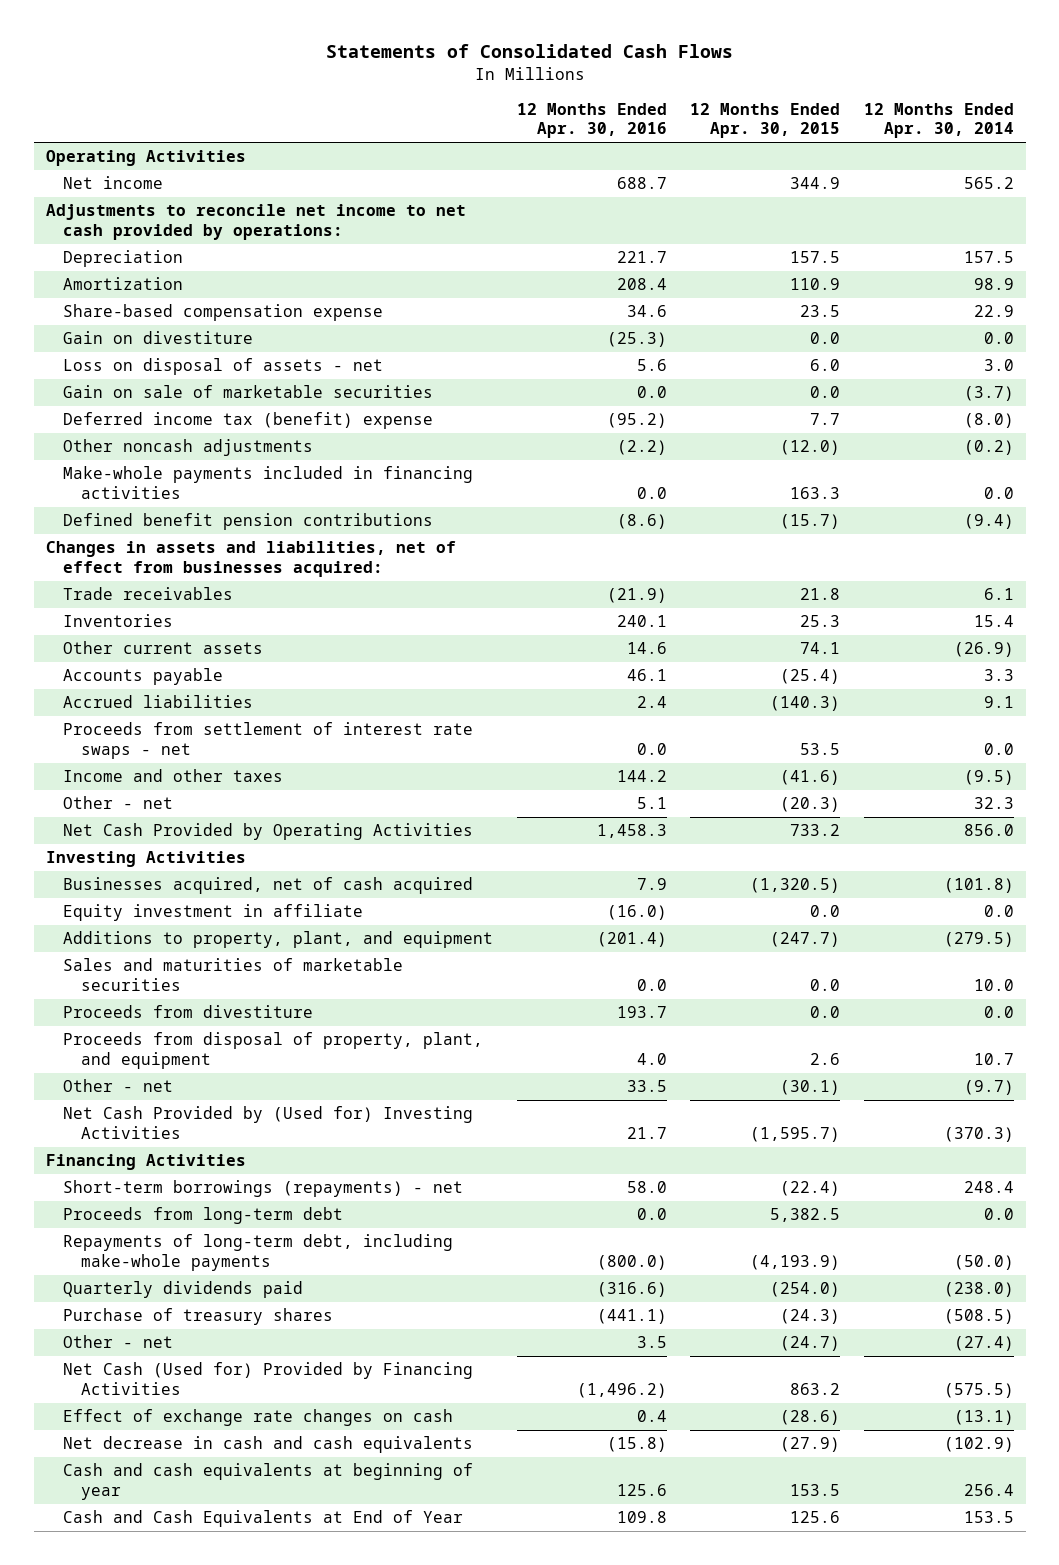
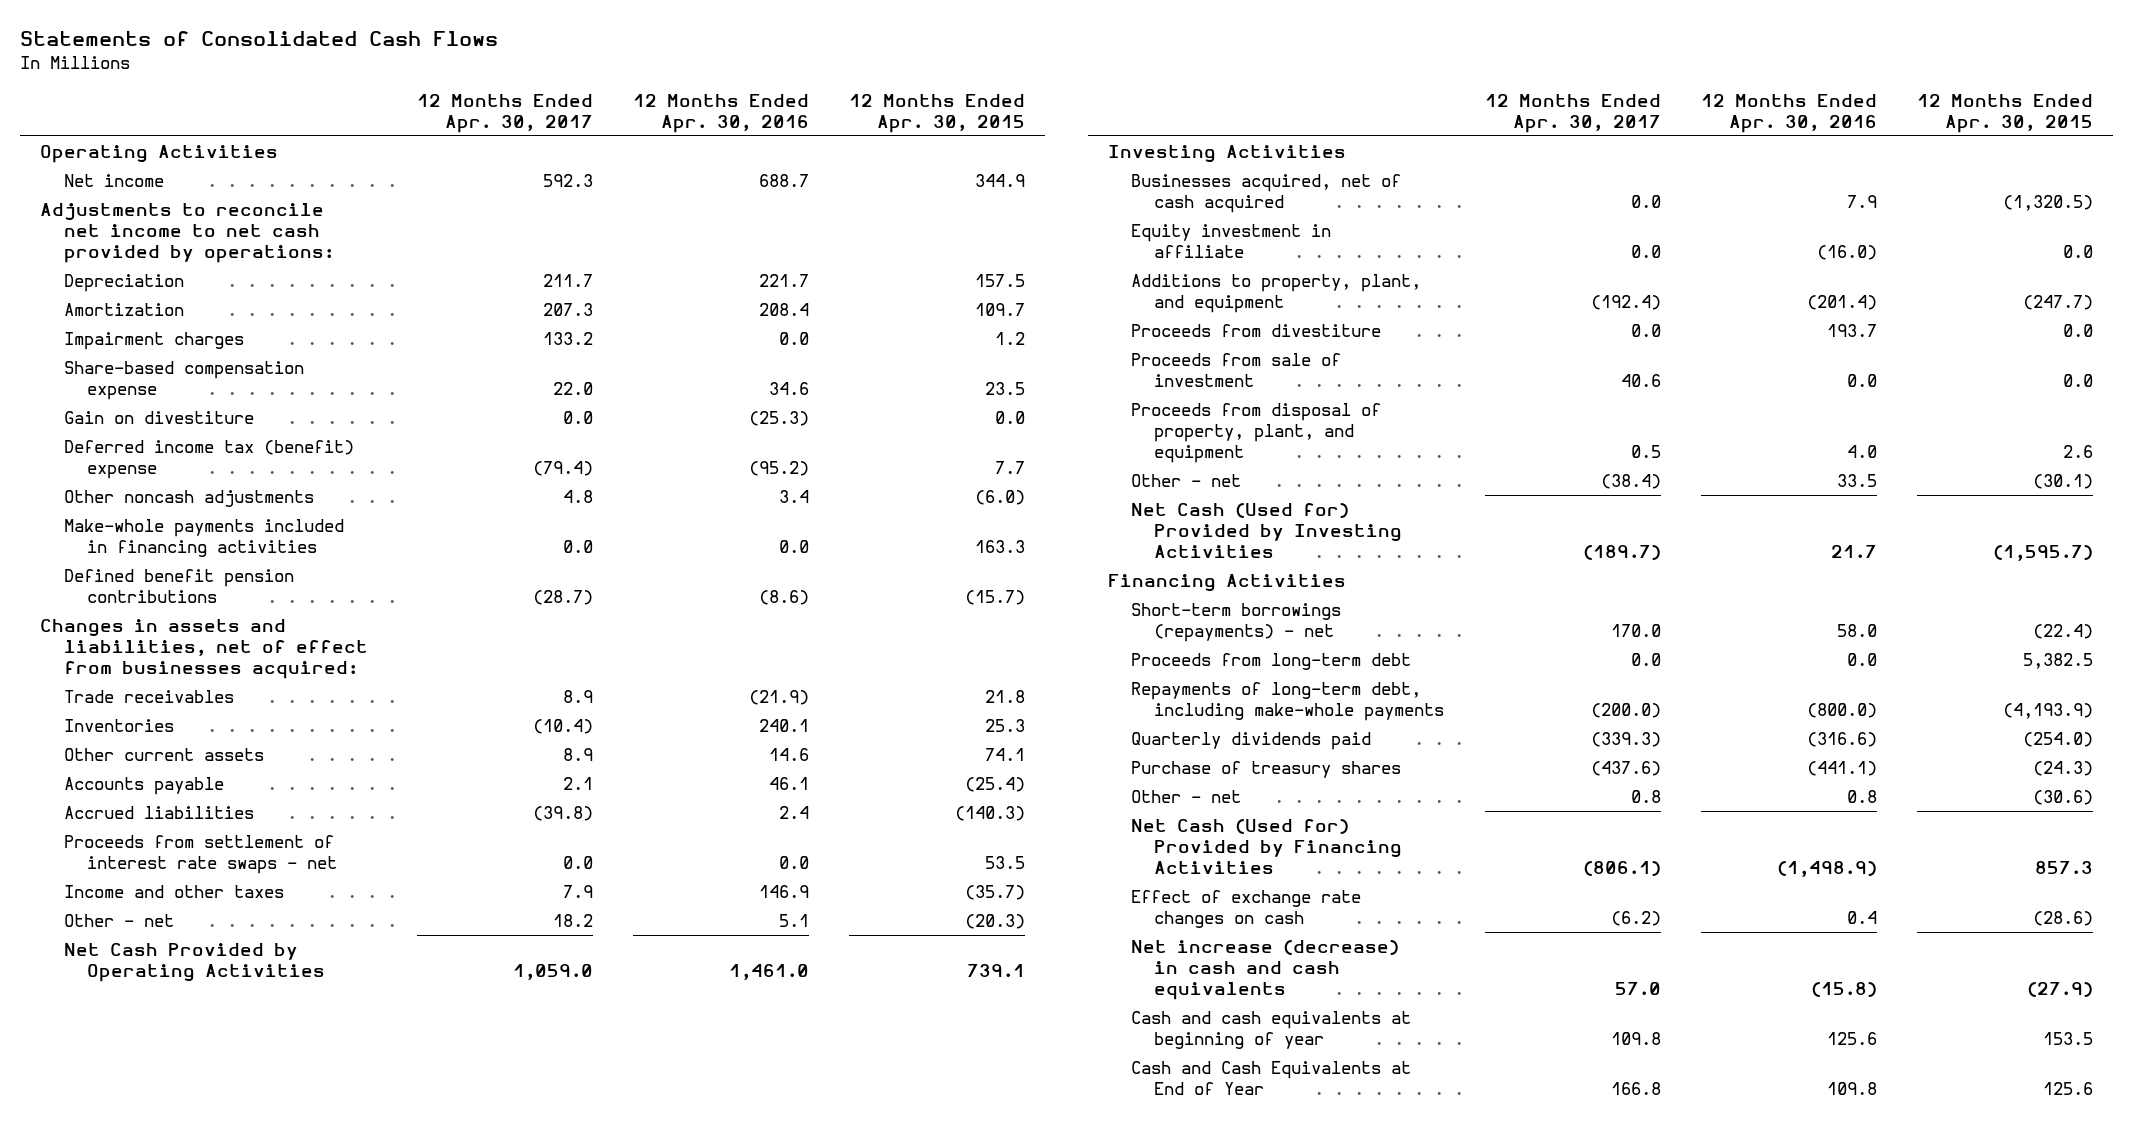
- | 12 Months Ended Apr. 30, 2016 | 12 Months Ended Apr. 30, 2015 | 12 Months Ended Apr. 30, 2014
+ | 12 Months Ended Apr. 30, 2017 | 12 Months Ended Apr. 30, 2016 | 12 Months Ended Apr. 30, 2015
- Amortization | 208.4 | 110.9 | 98.9
+ Amortization | 207.3 | 208.4 | 109.7
+ Impairment charges | 133.2 | 0.0 | 1.2
- Loss on disposal of assets - net | 5.6 | 6.0 | 3.0
- Gain on sale of marketable securities | 0.0 | 0.0 | (3.7)
- Other noncash adjustments | (2.2) | (12.0) | (0.2)
+ Other noncash adjustments | 4.8 | 3.4 | (6.0)
- Income and other taxes | 144.2 | (41.6) | (9.5)
+ Income and other taxes | 7.9 | 146.9 | (35.7)
- Net Cash Provided by Operating Activities | 1,458.3 | 733.2 | 856.0
+ Net Cash Provided by Operating Activities | 1,059.0 | 1,461.0 | 739.1
- Sales and maturities of marketable securities | 0.0 | 0.0 | 10.0
+ Proceeds from sale of investment | 40.6 | 0.0 | 0.0
- Net Cash Provided by (Used for) Investing Activities | 21.7 | (1,595.7) | (370.3)
+ Net Cash (Used for) Provided by Investing Activities | (189.7) | 21.7 | (1,595.7)
- Other - net | 3.5 | (24.7) | (27.4)
- Net Cash (Used for) Provided by Financing Activities | (1,496.2) | 863.2 | (575.5)
+ Other - net | 0.8 | 0.8 | (30.6)
+ Net Cash (Used for) Provided by Financing Activities | (806.1) | (1,498.9) | 857.3
- Net decrease in cash and cash equivalents | (15.8) | (27.9) | (102.9)
+ Net increase (decrease) in cash and cash equivalents | 57.0 | (15.8) | (27.9)

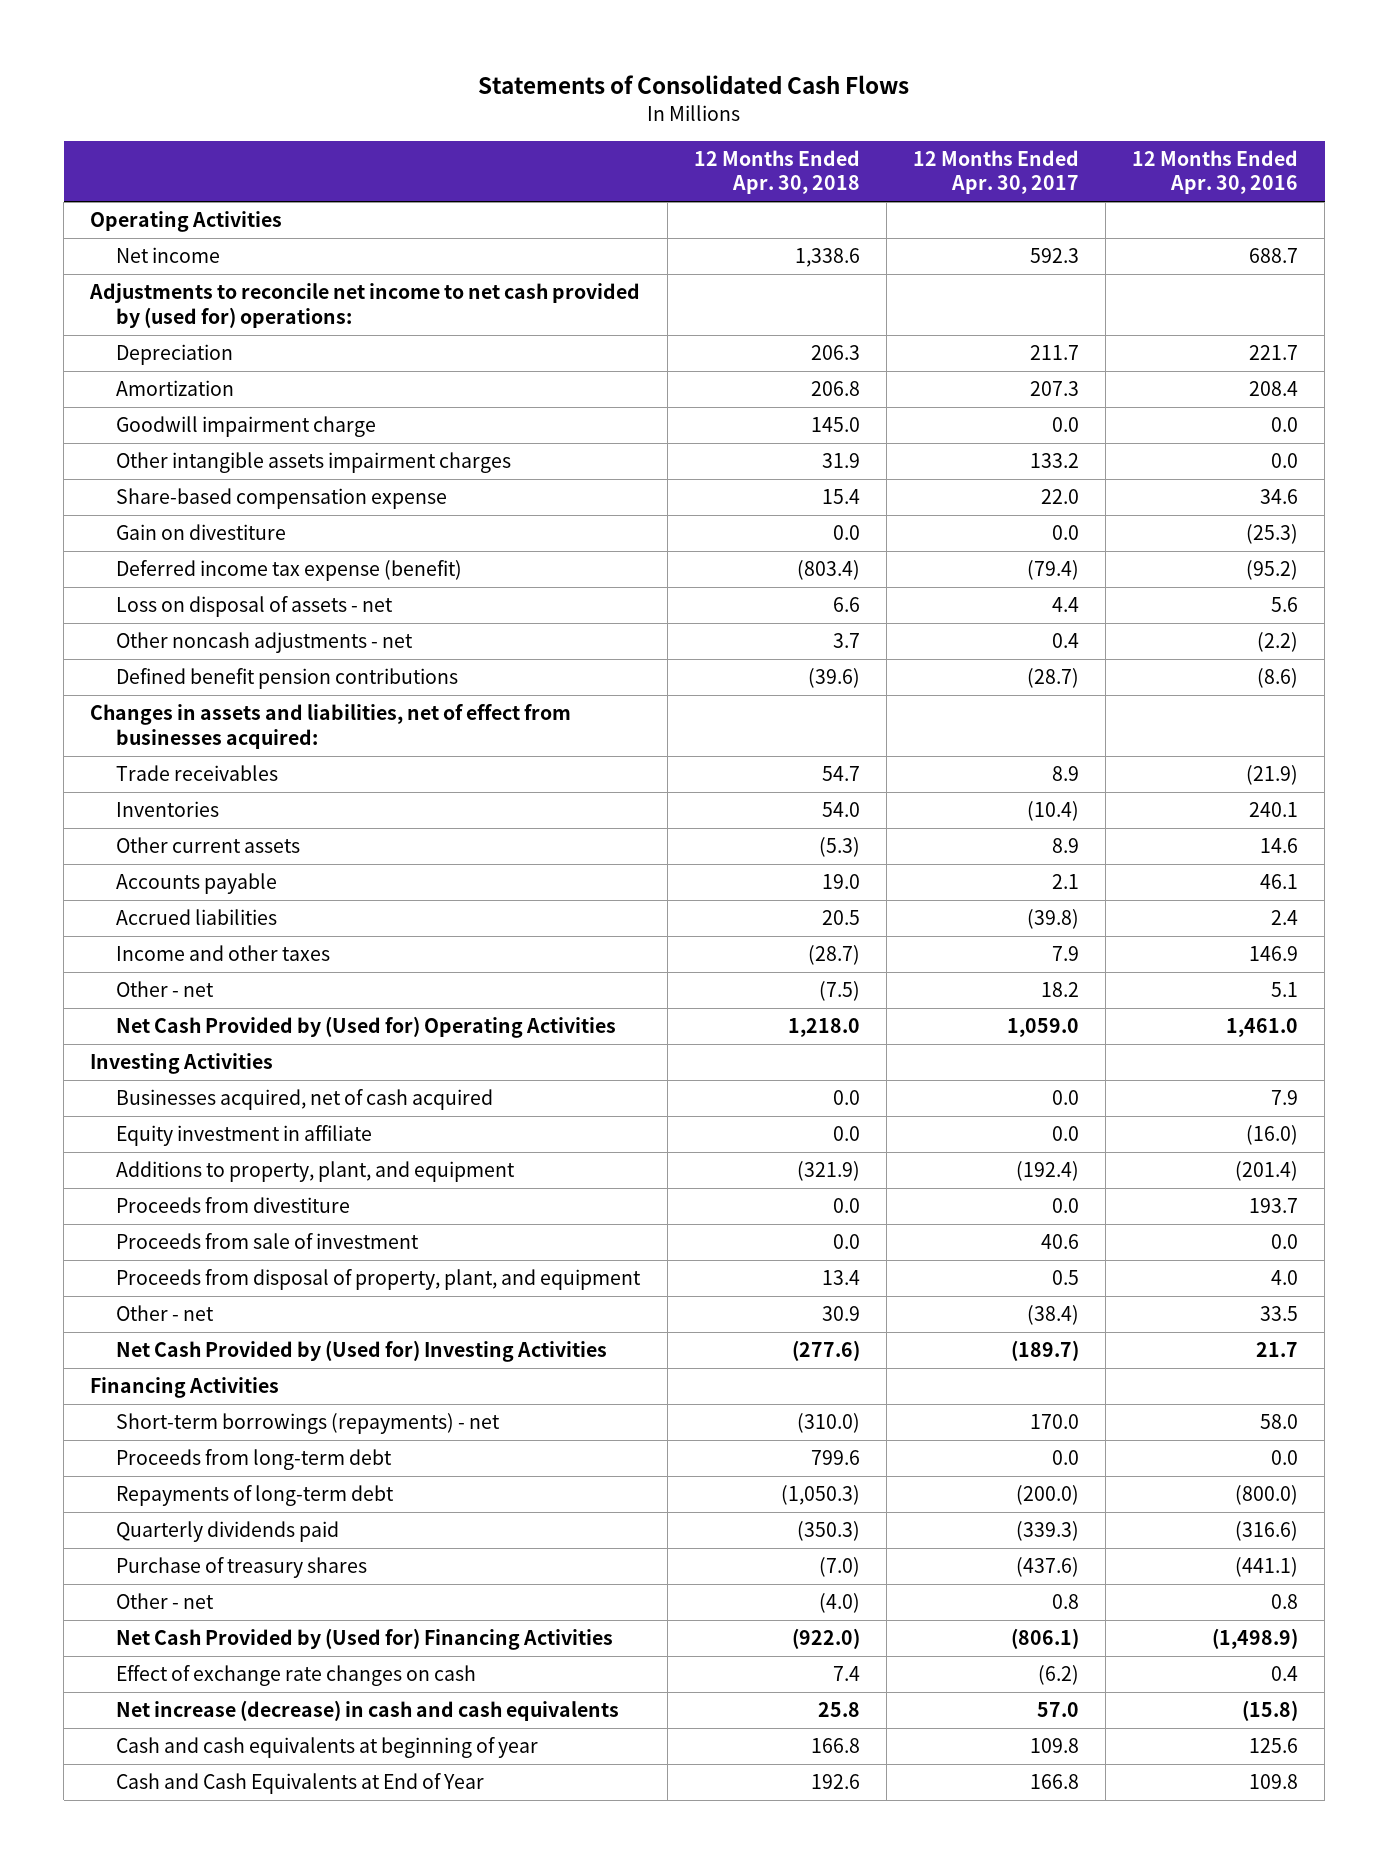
- | 12 Months Ended Apr. 30, 2017 | 12 Months Ended Apr. 30, 2016 | 12 Months Ended Apr. 30, 2015
+ | 12 Months Ended Apr. 30, 2018 | 12 Months Ended Apr. 30, 2017 | 12 Months Ended Apr. 30, 2016
- Adjustments to reconcile net income to net cash provided by operations:
+ Adjustments to reconcile net income to net cash provided by (used for) operations:
- Impairment charges | 133.2 | 0.0 | 1.2
+ Goodwill impairment charge | 145.0 | 0.0 | 0.0
+ Other intangible assets impairment charges | 31.9 | 133.2 | 0.0
- Deferred income tax (benefit) expense | (79.4) | (95.2) | 7.7
- Other noncash adjustments | 4.8 | 3.4 | (6.0)
- Make-whole payments included in financing activities | 0.0 | 0.0 | 163.3
+ Deferred income tax expense (benefit) | (803.4) | (79.4) | (95.2)
+ Loss on disposal of assets - net | 6.6 | 4.4 | 5.6
+ Other noncash adjustments - net | 3.7 | 0.4 | (2.2)
- Proceeds from settlement of interest rate swaps - net | 0.0 | 0.0 | 53.5
- Net Cash Provided by Operating Activities | 1,059.0 | 1,461.0 | 739.1
+ Net Cash Provided by (Used for) Operating Activities | 1,218.0 | 1,059.0 | 1,461.0
- Net Cash (Used for) Provided by Investing Activities | (189.7) | 21.7 | (1,595.7)
+ Net Cash Provided by (Used for) Investing Activities | (277.6) | (189.7) | 21.7
- Repayments of long-term debt, including make-whole payments | (200.0) | (800.0) | (4,193.9)
+ Repayments of long-term debt | (1,050.3) | (200.0) | (800.0)
- Net Cash (Used for) Provided by Financing Activities | (806.1) | (1,498.9) | 857.3
+ Net Cash Provided by (Used for) Financing Activities | (922.0) | (806.1) | (1,498.9)

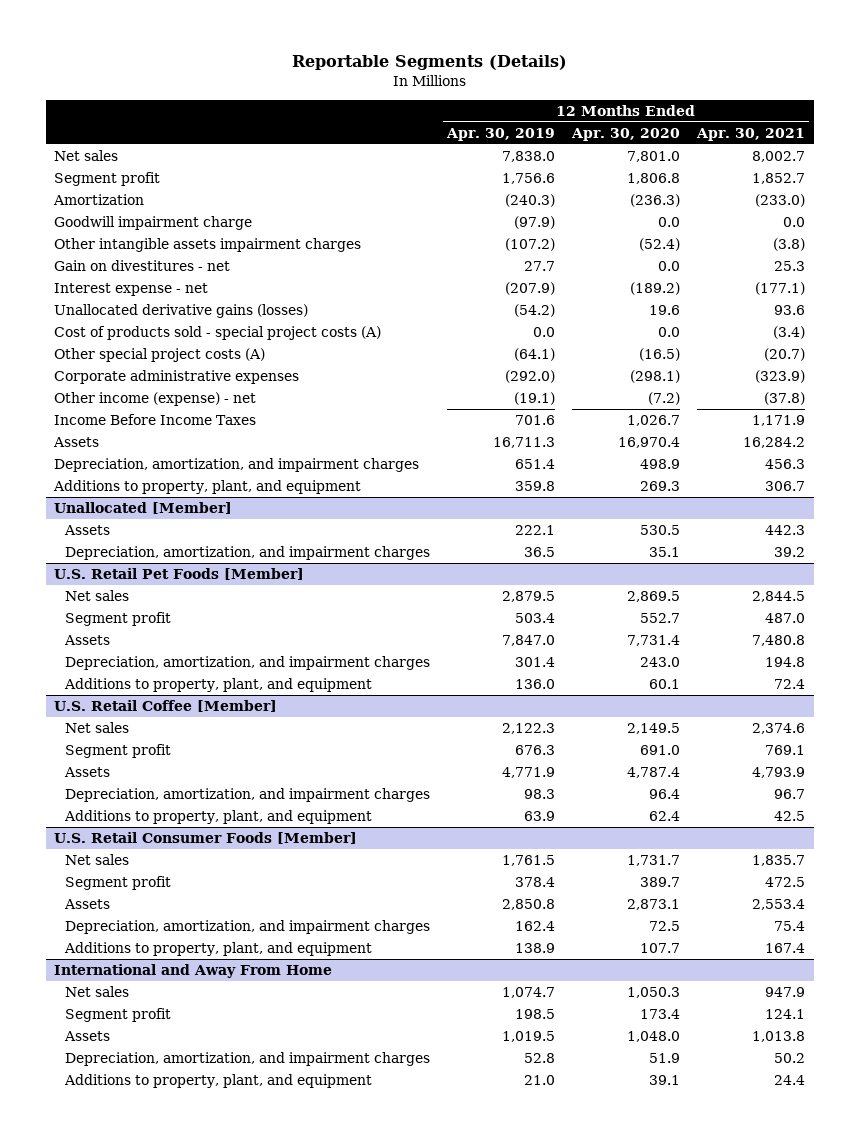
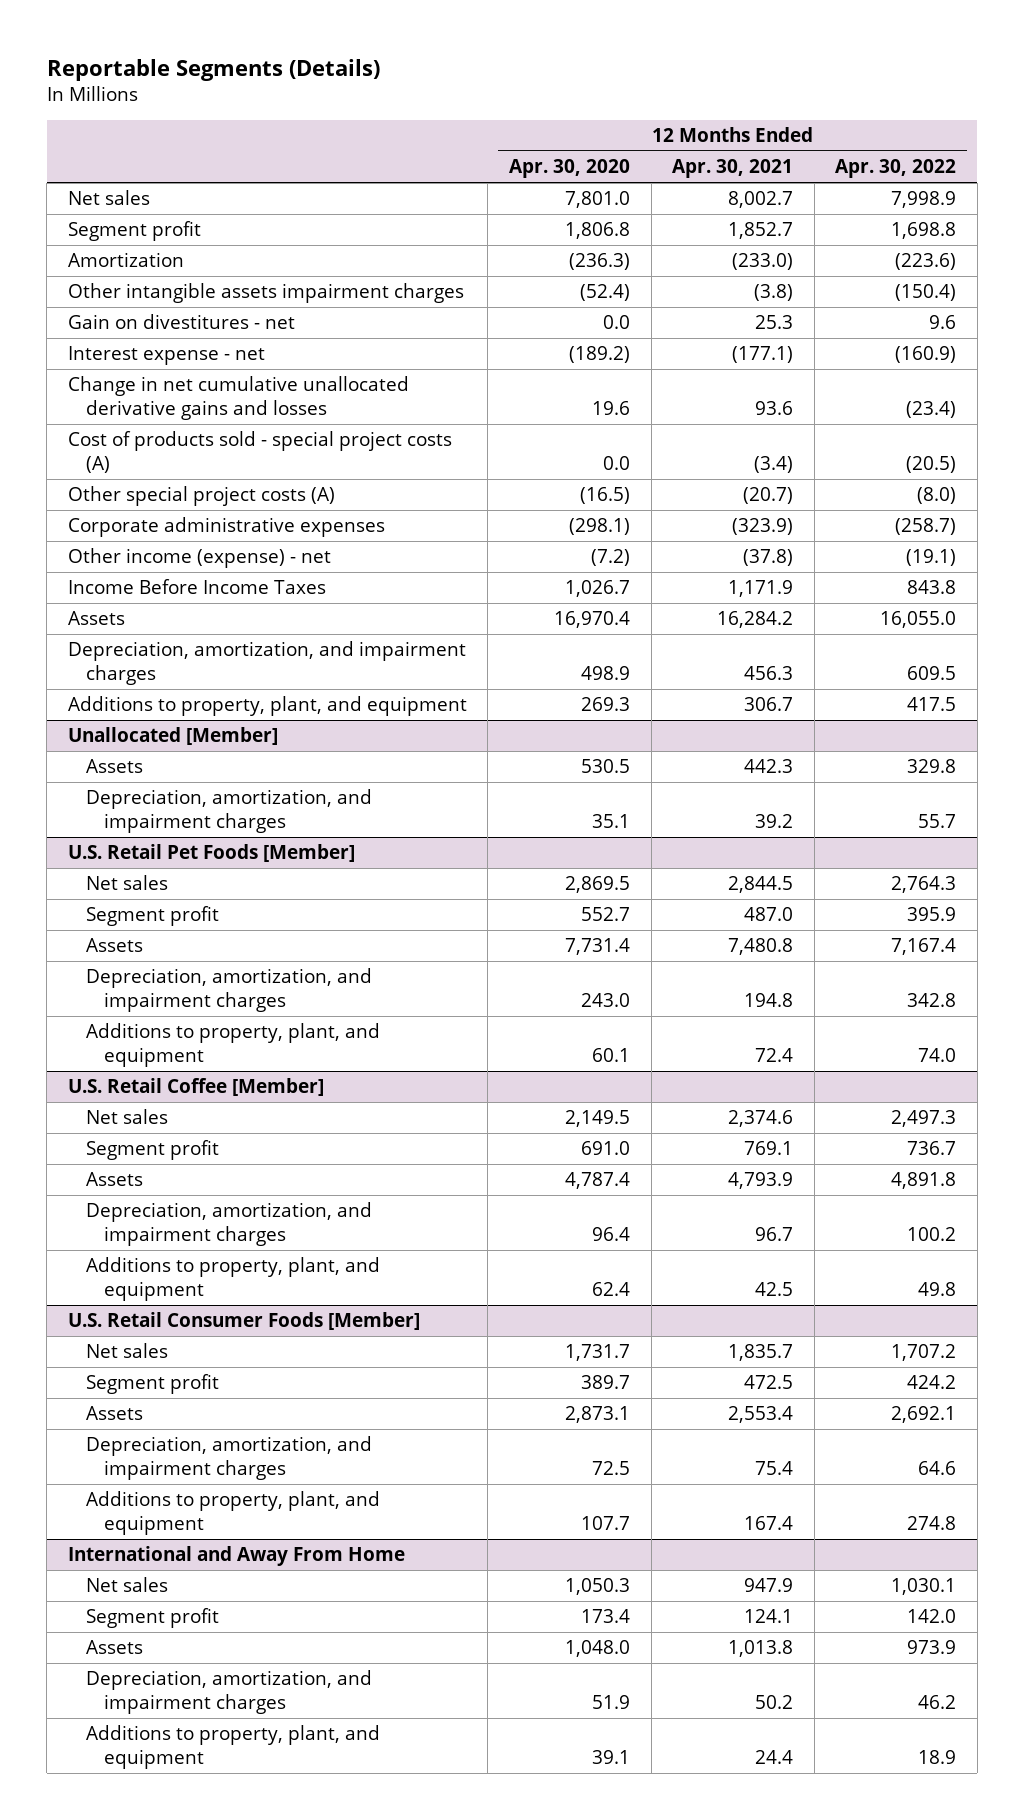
- | 12 Months Ended Apr. 30, 2019 | 12 Months Ended Apr. 30, 2020 | 12 Months Ended Apr. 30, 2021
+ | 12 Months Ended Apr. 30, 2020 | 12 Months Ended Apr. 30, 2021 | 12 Months Ended Apr. 30, 2022
- Goodwill impairment charge | (97.9) | 0.0 | 0.0
- Unallocated derivative gains (losses) | (54.2) | 19.6 | 93.6
+ Change in net cumulative unallocated derivative gains and losses | 19.6 | 93.6 | (23.4)

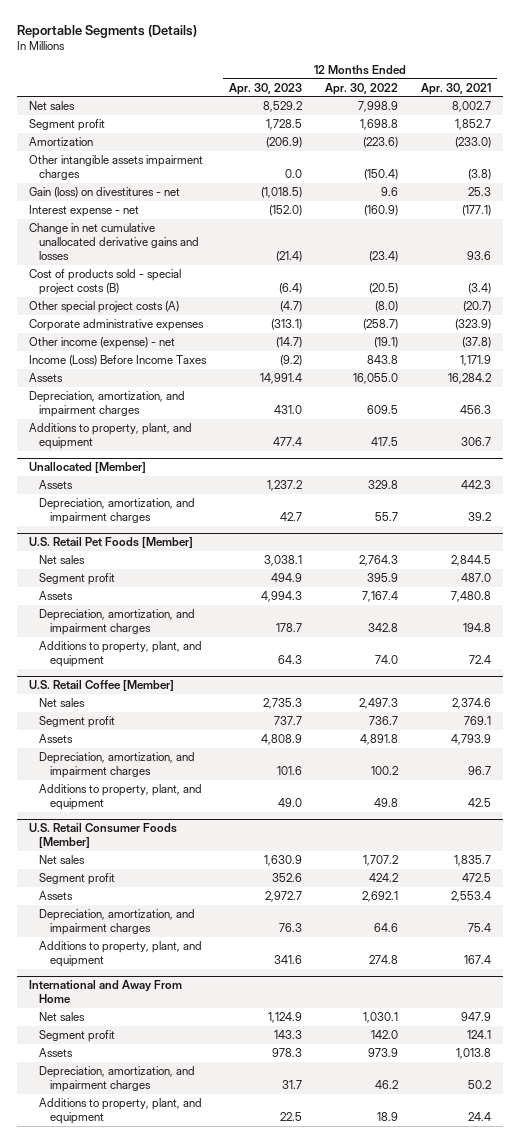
- | 12 Months Ended Apr. 30, 2020 | 12 Months Ended Apr. 30, 2021 | 12 Months Ended Apr. 30, 2022
+ | 12 Months Ended Apr. 30, 2023 | 12 Months Ended Apr. 30, 2022 | 12 Months Ended Apr. 30, 2021
- Gain on divestitures - net | 0.0 | 25.3 | 9.6
+ Gain (loss) on divestitures - net | (1,018.5) | 9.6 | 25.3
- Cost of products sold - special project costs (A) | 0.0 | (3.4) | (20.5)
+ Cost of products sold - special project costs (B) | (6.4) | (20.5) | (3.4)
- Income Before Income Taxes | 1,026.7 | 1,171.9 | 843.8
+ Income (Loss) Before Income Taxes | (9.2) | 843.8 | 1,171.9

